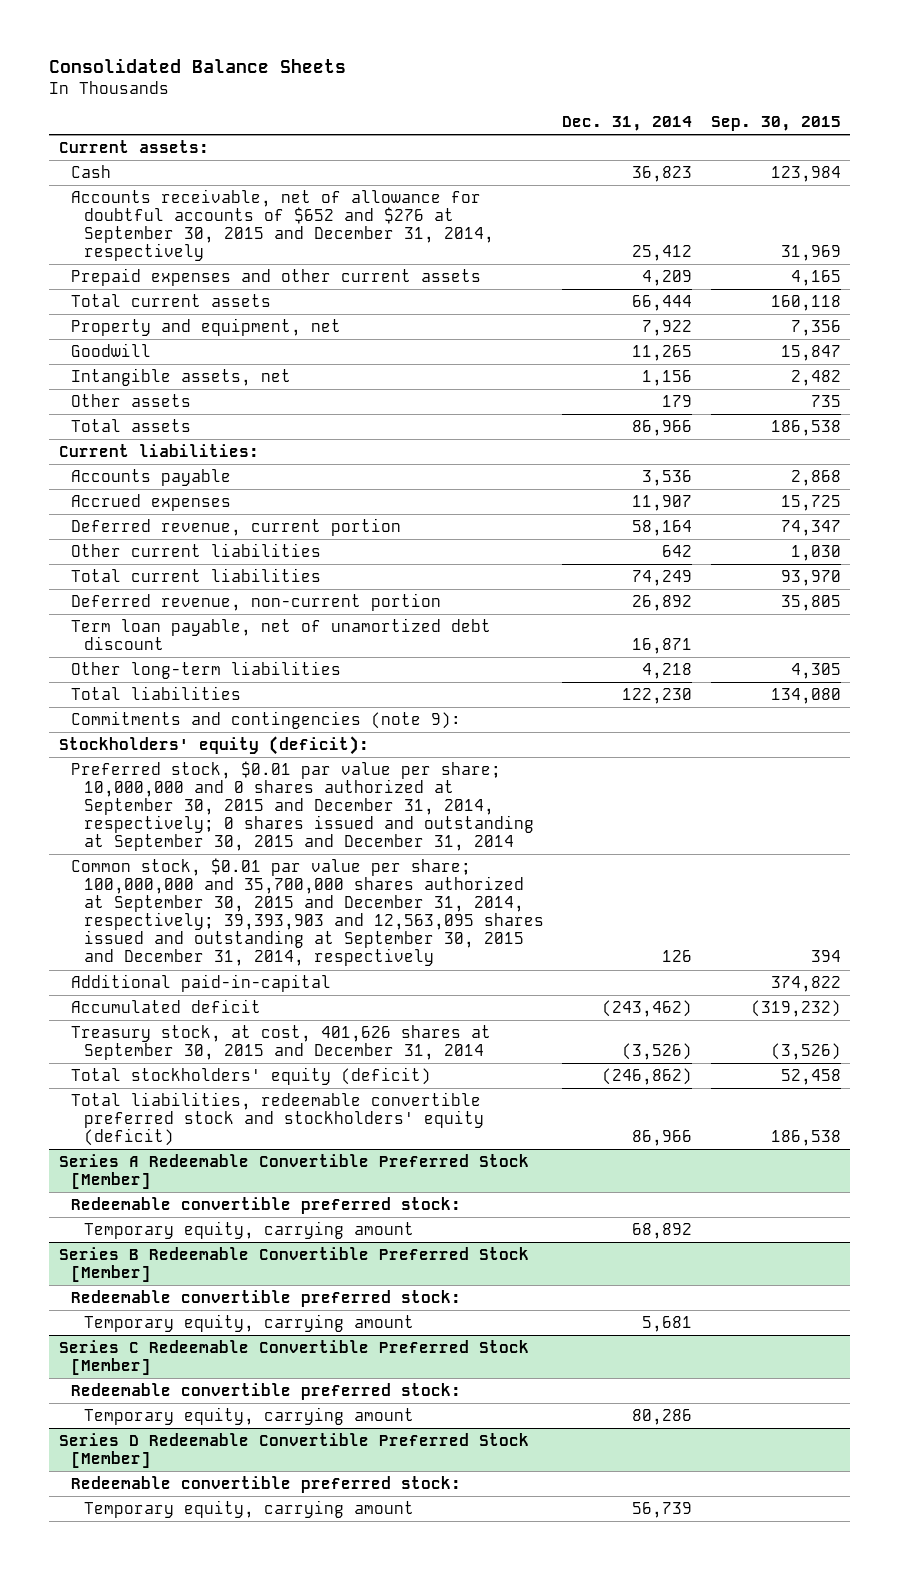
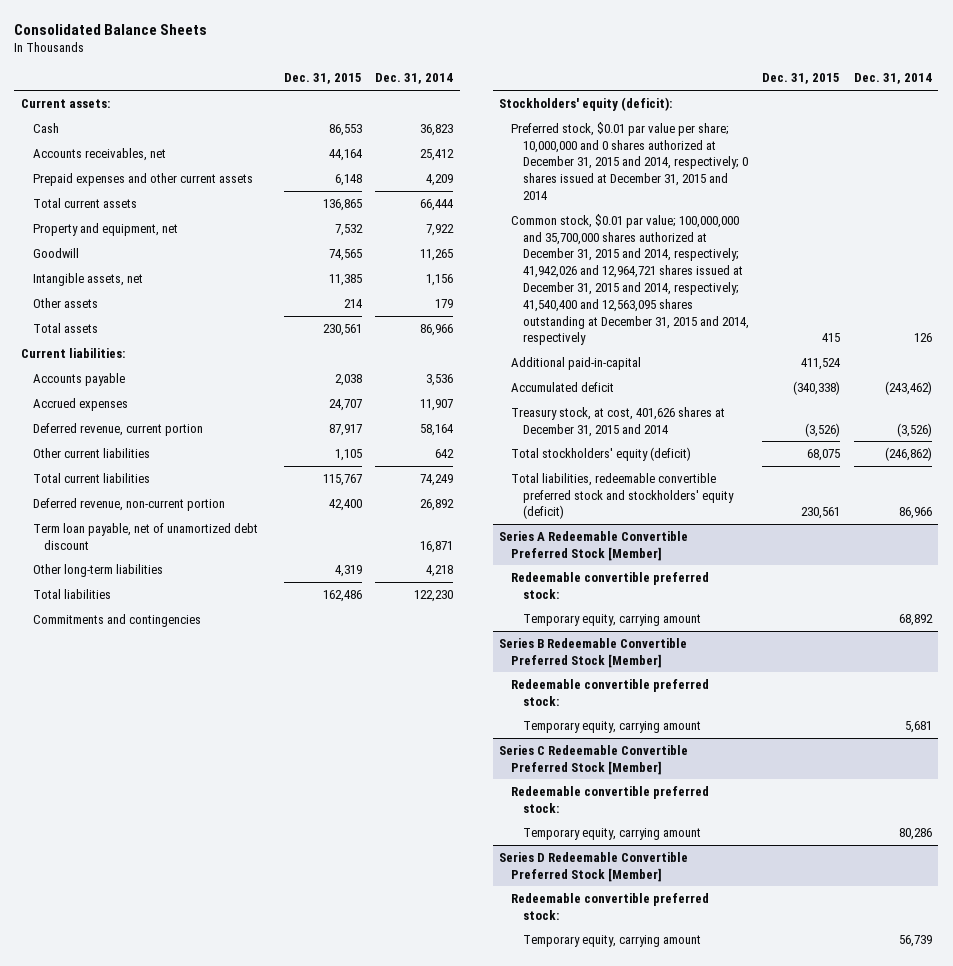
- | Dec. 31, 2014 | Sep. 30, 2015
+ | Dec. 31, 2015 | Dec. 31, 2014
- Accounts receivable, net of allowance for doubtful accounts of $652 and $276 at September 30, 2015 and December 31, 2014, respectively | 25,412 | 31,969
+ Accounts receivables, net | 44,164 | 25,412
- Commitments and contingencies (note 9):
+ Commitments and contingencies
- Preferred stock, $0.01 par value per share; 10,000,000 and 0 shares authorized at September 30, 2015 and December 31, 2014, respectively; 0 shares issued and outstanding at September 30, 2015 and December 31, 2014
- Common stock, $0.01 par value per share; 100,000,000 and 35,700,000 shares authorized at September 30, 2015 and December 31, 2014, respectively; 39,393,903 and 12,563,095 shares issued and outstanding at September 30, 2015 and December 31, 2014, respectively | 126 | 394
+ Preferred stock, $0.01 par value per share; 10,000,000 and 0 shares authorized at December 31, 2015 and 2014, respectively; 0 shares issued at December 31, 2015 and 2014
+ Common stock, $0.01 par value; 100,000,000 and 35,700,000 shares authorized at December 31, 2015 and 2014, respectively; 41,942,026 and 12,964,721 shares issued at December 31, 2015 and 2014, respectively; 41,540,400 and 12,563,095 shares outstanding at December 31, 2015 and 2014, respectively | 415 | 126
- Treasury stock, at cost, 401,626 shares at September 30, 2015 and December 31, 2014 | (3,526) | (3,526)
+ Treasury stock, at cost, 401,626 shares at December 31, 2015 and 2014 | (3,526) | (3,526)

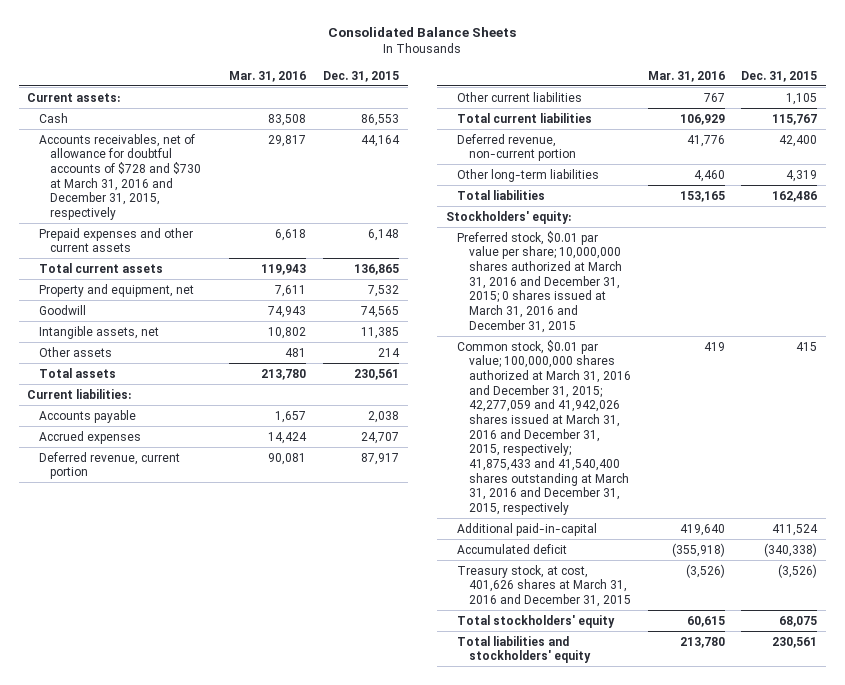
- | Dec. 31, 2015 | Dec. 31, 2014
+ | Mar. 31, 2016 | Dec. 31, 2015
- Accounts receivables, net | 44,164 | 25,412
+ Accounts receivables, net of allowance for doubtful accounts of $728 and $730 at March 31, 2016 and December 31, 2015, respectively | 29,817 | 44,164
- Term loan payable, net of unamortized debt discount | | 16,871
- Commitments and contingencies
- Stockholders' equity (deficit):
- Preferred stock, $0.01 par value per share; 10,000,000 and 0 shares authorized at December 31, 2015 and 2014, respectively; 0 shares issued at December 31, 2015 and 2014
- Common stock, $0.01 par value; 100,000,000 and 35,700,000 shares authorized at December 31, 2015 and 2014, respectively; 41,942,026 and 12,964,721 shares issued at December 31, 2015 and 2014, respectively; 41,540,400 and 12,563,095 shares outstanding at December 31, 2015 and 2014, respectively | 415 | 126
+ Stockholders' equity:
+ Preferred stock, $0.01 par value per share; 10,000,000 shares authorized at March 31, 2016 and December 31, 2015; 0 shares issued at March 31, 2016 and December 31, 2015
+ Common stock, $0.01 par value; 100,000,000 shares authorized at March 31, 2016 and December 31, 2015; 42,277,059 and 41,942,026 shares issued at March 31, 2016 and December 31, 2015, respectively; 41,875,433 and 41,540,400 shares outstanding at March 31, 2016 and December 31, 2015, respectively | 419 | 415
- Treasury stock, at cost, 401,626 shares at December 31, 2015 and 2014 | (3,526) | (3,526)
- Total stockholders' equity (deficit) | 68,075 | (246,862)
- Total liabilities, redeemable convertible preferred stock and stockholders' equity (deficit) | 230,561 | 86,966
- Series A Redeemable Convertible Preferred Stock [Member]
- Redeemable convertible preferred stock:
- Temporary equity, carrying amount | | 68,892
- Series B Redeemable Convertible Preferred Stock [Member]
- Redeemable convertible preferred stock:
- Temporary equity, carrying amount | | 5,681
- Series C Redeemable Convertible Preferred Stock [Member]
- Redeemable convertible preferred stock:
- Temporary equity, carrying amount | | 80,286
- Series D Redeemable Convertible Preferred Stock [Member]
- Redeemable convertible preferred stock:
- Temporary equity, carrying amount | | 56,739
+ Treasury stock, at cost, 401,626 shares at March 31, 2016 and December 31, 2015 | (3,526) | (3,526)
+ Total stockholders' equity | 60,615 | 68,075
+ Total liabilities and stockholders' equity | 213,780 | 230,561

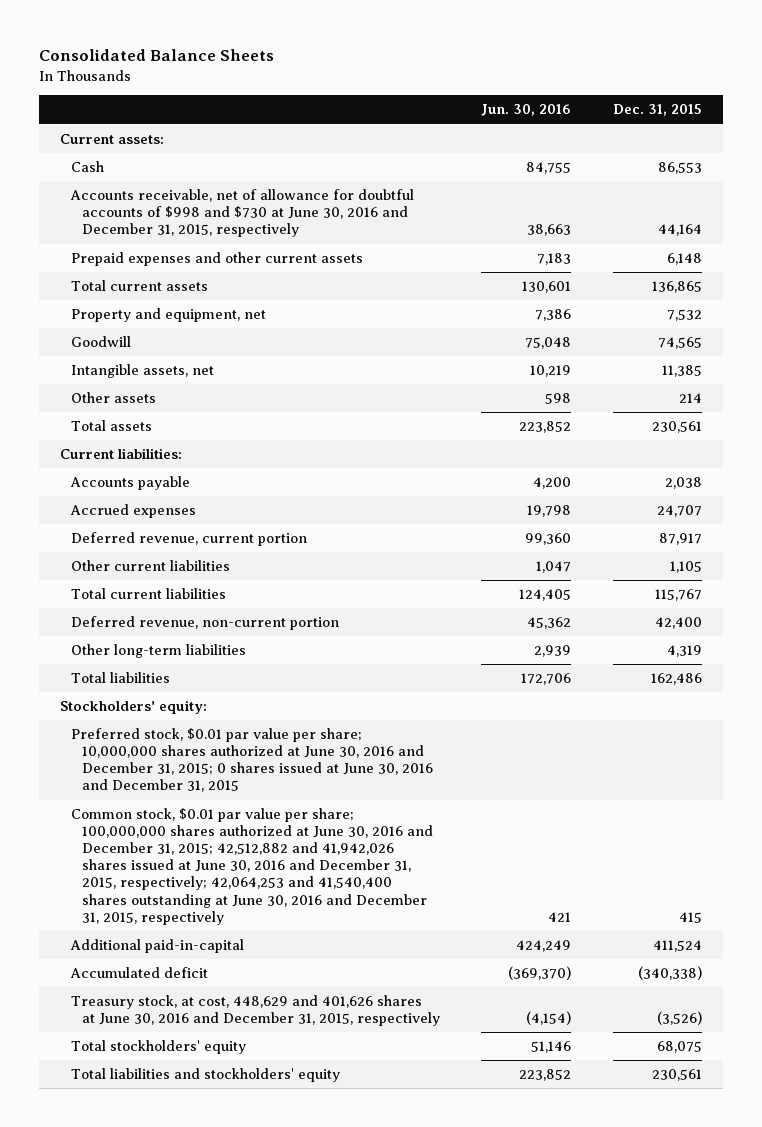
- | Mar. 31, 2016 | Dec. 31, 2015
+ | Jun. 30, 2016 | Dec. 31, 2015
- Accounts receivables, net of allowance for doubtful accounts of $728 and $730 at March 31, 2016 and December 31, 2015, respectively | 29,817 | 44,164
+ Accounts receivable, net of allowance for doubtful accounts of $998 and $730 at June 30, 2016 and December 31, 2015, respectively | 38,663 | 44,164
- Preferred stock, $0.01 par value per share; 10,000,000 shares authorized at March 31, 2016 and December 31, 2015; 0 shares issued at March 31, 2016 and December 31, 2015
- Common stock, $0.01 par value; 100,000,000 shares authorized at March 31, 2016 and December 31, 2015; 42,277,059 and 41,942,026 shares issued at March 31, 2016 and December 31, 2015, respectively; 41,875,433 and 41,540,400 shares outstanding at March 31, 2016 and December 31, 2015, respectively | 419 | 415
+ Preferred stock, $0.01 par value per share; 10,000,000 shares authorized at June 30, 2016 and December 31, 2015; 0 shares issued at June 30, 2016 and December 31, 2015
+ Common stock, $0.01 par value per share; 100,000,000 shares authorized at June 30, 2016 and December 31, 2015; 42,512,882 and 41,942,026 shares issued at June 30, 2016 and December 31, 2015, respectively; 42,064,253 and 41,540,400 shares outstanding at June 30, 2016 and December 31, 2015, respectively | 421 | 415
- Treasury stock, at cost, 401,626 shares at March 31, 2016 and December 31, 2015 | (3,526) | (3,526)
+ Treasury stock, at cost, 448,629 and 401,626 shares at June 30, 2016 and December 31, 2015, respectively | (4,154) | (3,526)

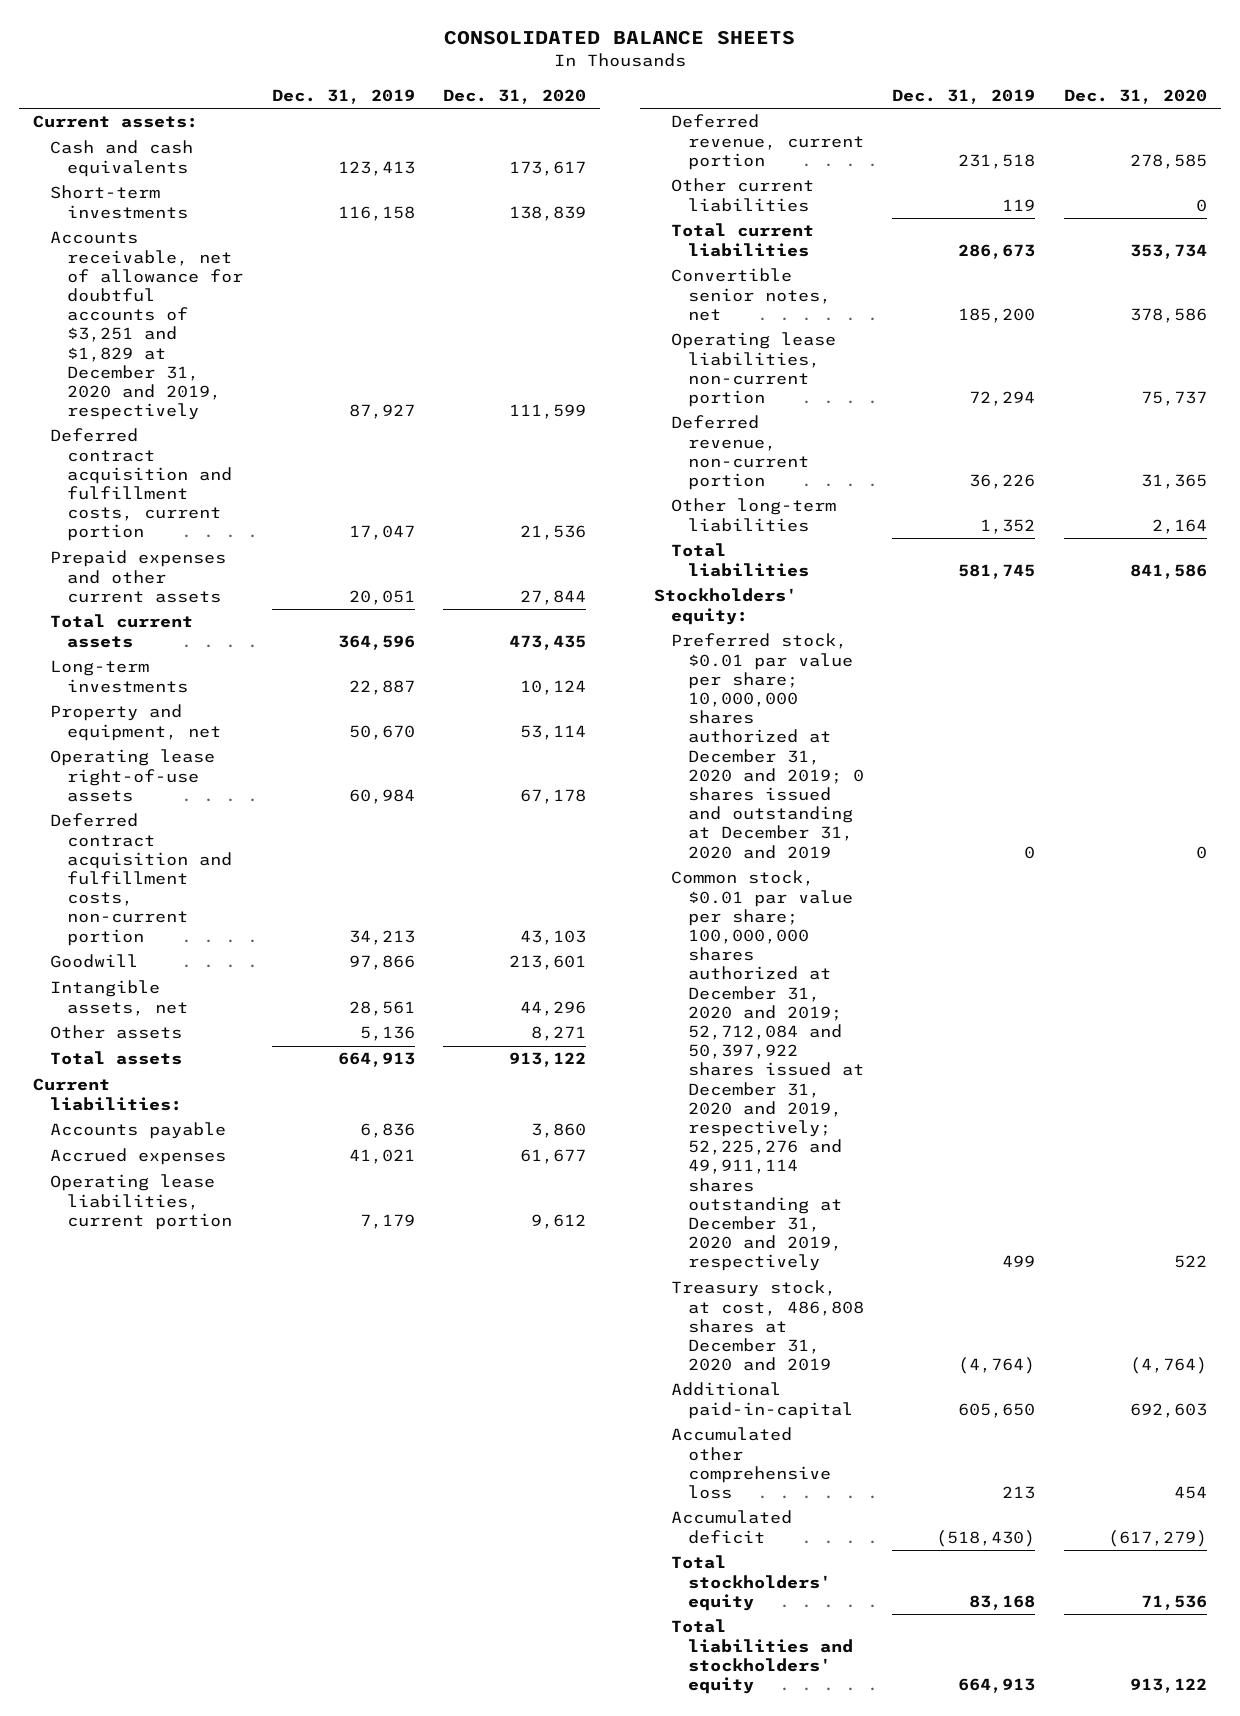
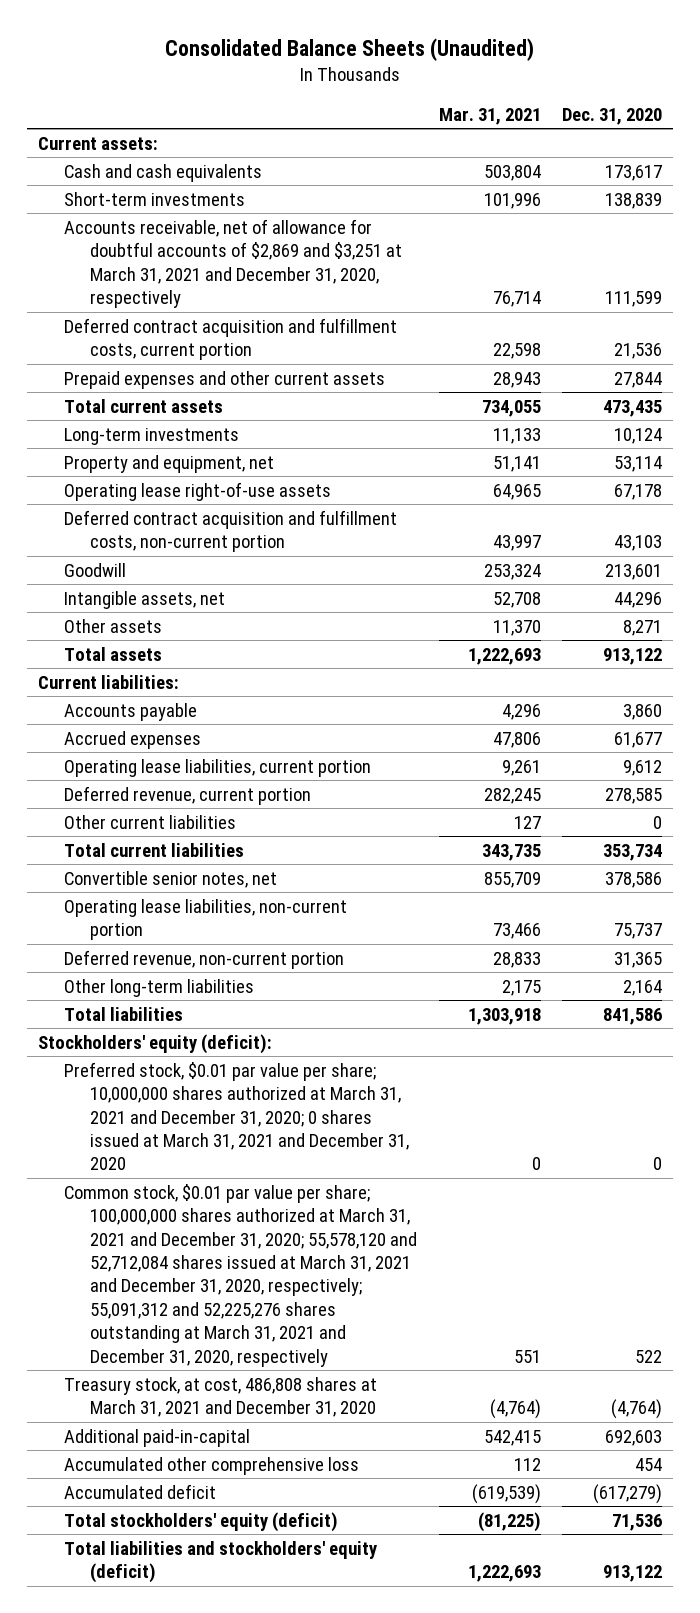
- CONSOLIDATED BALANCE SHEETS
+ Consolidated Balance Sheets (Unaudited)
- | Dec. 31, 2019 | Dec. 31, 2020
+ | Mar. 31, 2021 | Dec. 31, 2020
- Accounts receivable, net of allowance for doubtful accounts of $3,251 and $1,829 at December 31, 2020 and 2019, respectively | 87,927 | 111,599
+ Accounts receivable, net of allowance for doubtful accounts of $2,869 and $3,251 at March 31, 2021 and December 31, 2020, respectively | 76,714 | 111,599
- Stockholders' equity:
- Preferred stock, $0.01 par value per share; 10,000,000 shares authorized at December 31, 2020 and 2019; 0 shares issued and outstanding at December 31, 2020 and 2019 | 0 | 0
- Common stock, $0.01 par value per share; 100,000,000 shares authorized at December 31, 2020 and 2019; 52,712,084 and 50,397,922 shares issued at December 31, 2020 and 2019, respectively; 52,225,276 and 49,911,114 shares outstanding at December 31, 2020 and 2019, respectively | 499 | 522
- Treasury stock, at cost, 486,808 shares at December 31, 2020 and 2019 | (4,764) | (4,764)
+ Stockholders' equity (deficit):
+ Preferred stock, $0.01 par value per share; 10,000,000 shares authorized at March 31, 2021 and December 31, 2020; 0 shares issued at March 31, 2021 and December 31, 2020 | 0 | 0
+ Common stock, $0.01 par value per share; 100,000,000 shares authorized at March 31, 2021 and December 31, 2020; 55,578,120 and 52,712,084 shares issued at March 31, 2021 and December 31, 2020, respectively; 55,091,312 and 52,225,276 shares outstanding at March 31, 2021 and December 31, 2020, respectively | 551 | 522
+ Treasury stock, at cost, 486,808 shares at March 31, 2021 and December 31, 2020 | (4,764) | (4,764)
- Total stockholders' equity | 83,168 | 71,536
- Total liabilities and stockholders' equity | 664,913 | 913,122
+ Total stockholders' equity (deficit) | (81,225) | 71,536
+ Total liabilities and stockholders' equity (deficit) | 1,222,693 | 913,122

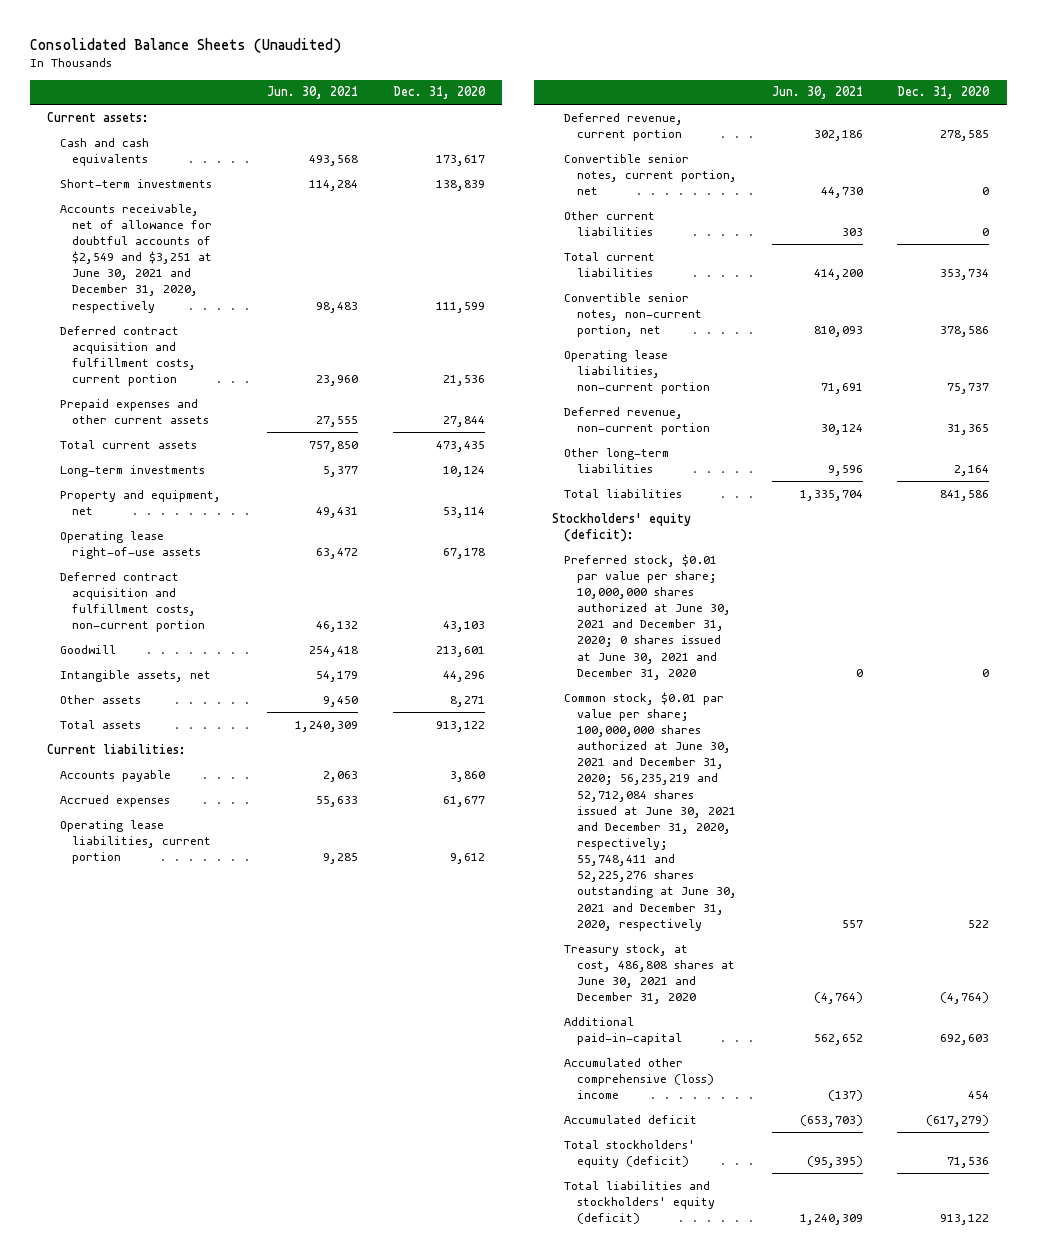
- | Mar. 31, 2021 | Dec. 31, 2020
+ | Jun. 30, 2021 | Dec. 31, 2020
- Accounts receivable, net of allowance for doubtful accounts of $2,869 and $3,251 at March 31, 2021 and December 31, 2020, respectively | 76,714 | 111,599
+ Accounts receivable, net of allowance for doubtful accounts of $2,549 and $3,251 at June 30, 2021 and December 31, 2020, respectively | 98,483 | 111,599
+ Convertible senior notes, current portion, net | 44,730 | 0
- Convertible senior notes, net | 855,709 | 378,586
+ Convertible senior notes, non-current portion, net | 810,093 | 378,586
- Preferred stock, $0.01 par value per share; 10,000,000 shares authorized at March 31, 2021 and December 31, 2020; 0 shares issued at March 31, 2021 and December 31, 2020 | 0 | 0
- Common stock, $0.01 par value per share; 100,000,000 shares authorized at March 31, 2021 and December 31, 2020; 55,578,120 and 52,712,084 shares issued at March 31, 2021 and December 31, 2020, respectively; 55,091,312 and 52,225,276 shares outstanding at March 31, 2021 and December 31, 2020, respectively | 551 | 522
- Treasury stock, at cost, 486,808 shares at March 31, 2021 and December 31, 2020 | (4,764) | (4,764)
+ Preferred stock, $0.01 par value per share; 10,000,000 shares authorized at June 30, 2021 and December 31, 2020; 0 shares issued at June 30, 2021 and December 31, 2020 | 0 | 0
+ Common stock, $0.01 par value per share; 100,000,000 shares authorized at June 30, 2021 and December 31, 2020; 56,235,219 and 52,712,084 shares issued at June 30, 2021 and December 31, 2020, respectively; 55,748,411 and 52,225,276 shares outstanding at June 30, 2021 and December 31, 2020, respectively | 557 | 522
+ Treasury stock, at cost, 486,808 shares at June 30, 2021 and December 31, 2020 | (4,764) | (4,764)
- Accumulated other comprehensive loss | 112 | 454
+ Accumulated other comprehensive (loss) income | (137) | 454

